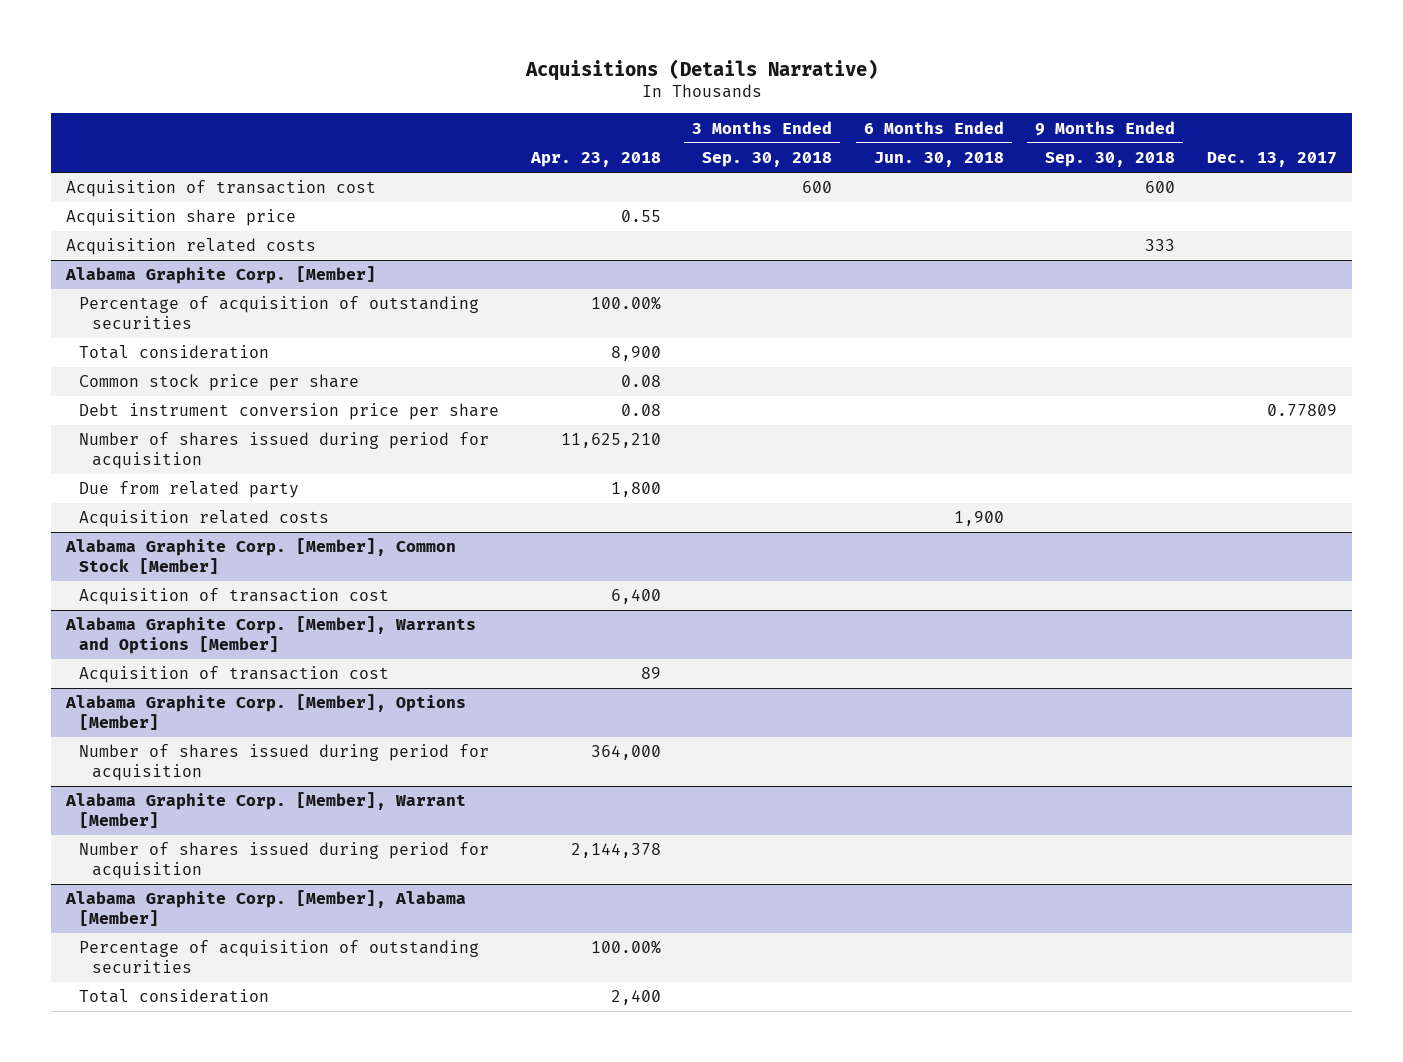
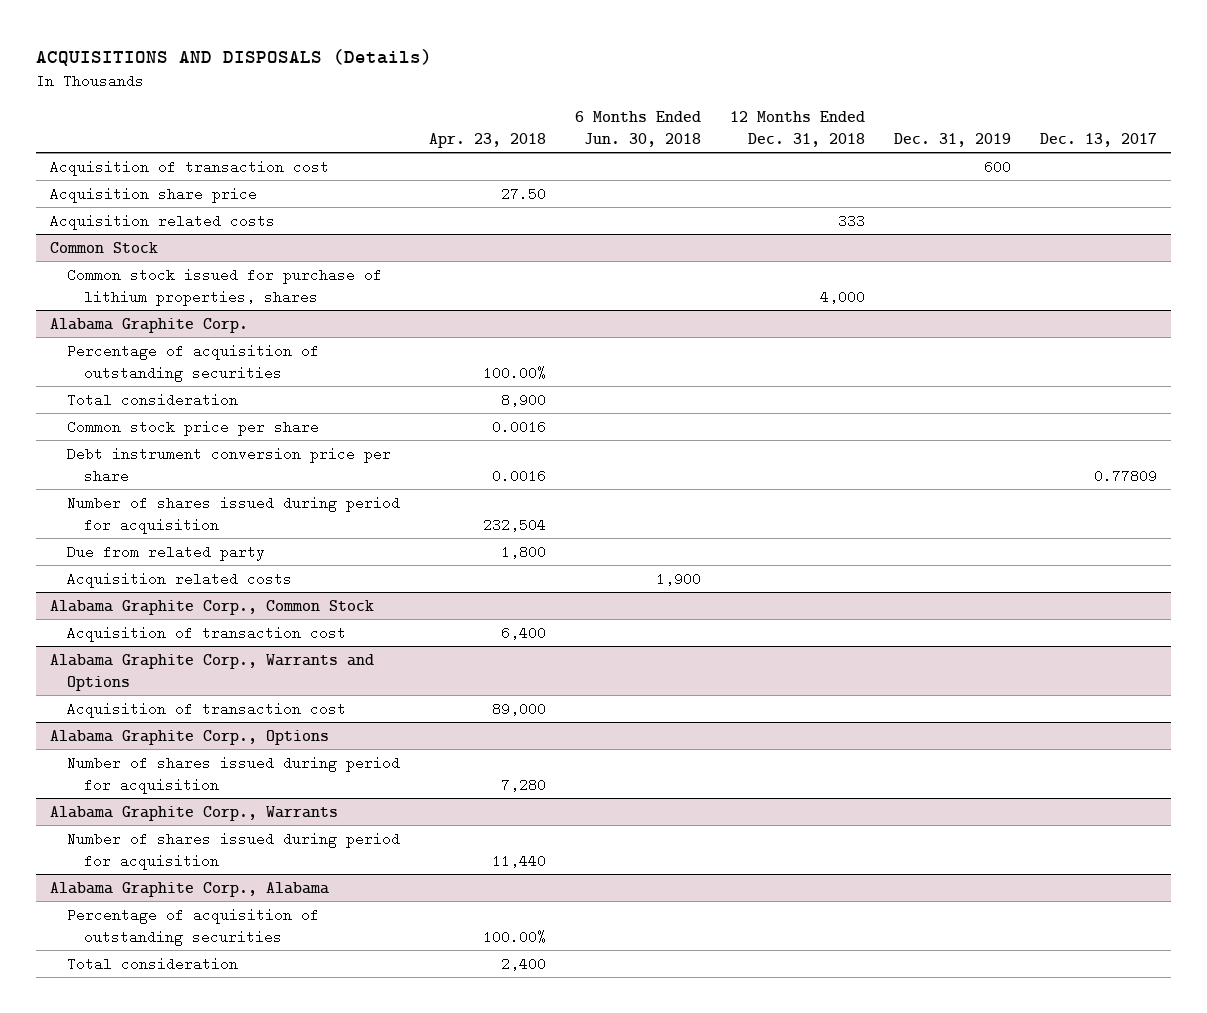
- Acquisitions (Details Narrative)
+ ACQUISITIONS AND DISPOSALS (Details)
- | Apr. 23, 2018 | 3 Months Ended Sep. 30, 2018 | 6 Months Ended Jun. 30, 2018 | 9 Months Ended Sep. 30, 2018 | Dec. 13, 2017
+ | Apr. 23, 2018 | 6 Months Ended Jun. 30, 2018 | 12 Months Ended Dec. 31, 2018 | Dec. 31, 2019 | Dec. 13, 2017
- Acquisition share price | 0.55 | | | |
+ Acquisition share price | 27.50 | | | |
- Alabama Graphite Corp. [Member]
+ Common Stock
+ Common stock issued for purchase of lithium properties, shares | | | 4,000 | |
+ Alabama Graphite Corp.
- Common stock price per share | 0.08 | | | |
- Debt instrument conversion price per share | 0.08 | | | | 0.77809
- Number of shares issued during period for acquisition | 11,625,210 | | | |
+ Common stock price per share | 0.0016 | | | |
+ Debt instrument conversion price per share | 0.0016 | | | | 0.77809
+ Number of shares issued during period for acquisition | 232,504 | | | |
- Alabama Graphite Corp. [Member], Common Stock [Member]
+ Alabama Graphite Corp., Common Stock
- Alabama Graphite Corp. [Member], Warrants and Options [Member]
- Acquisition of transaction cost | 89 | | | |
- Alabama Graphite Corp. [Member], Options [Member]
- Number of shares issued during period for acquisition | 364,000 | | | |
- Alabama Graphite Corp. [Member], Warrant [Member]
- Number of shares issued during period for acquisition | 2,144,378 | | | |
- Alabama Graphite Corp. [Member], Alabama [Member]
+ Alabama Graphite Corp., Warrants and Options
+ Acquisition of transaction cost | 89,000 | | | |
+ Alabama Graphite Corp., Options
+ Number of shares issued during period for acquisition | 7,280 | | | |
+ Alabama Graphite Corp., Warrants
+ Number of shares issued during period for acquisition | 11,440 | | | |
+ Alabama Graphite Corp., Alabama

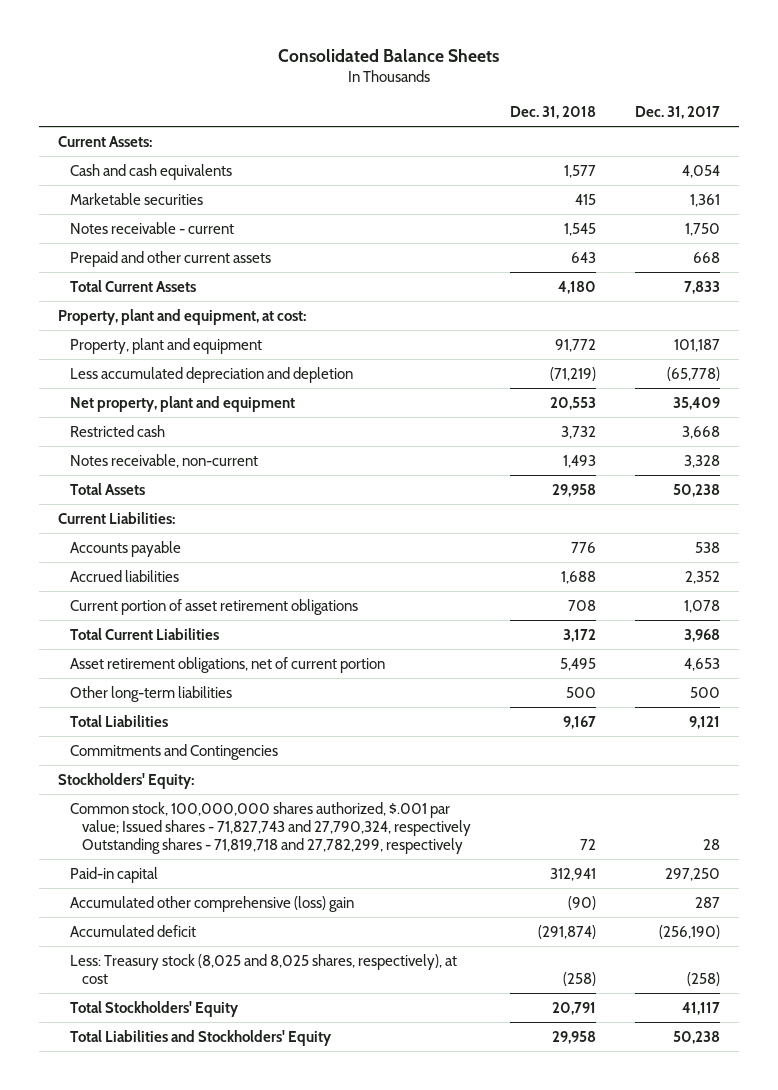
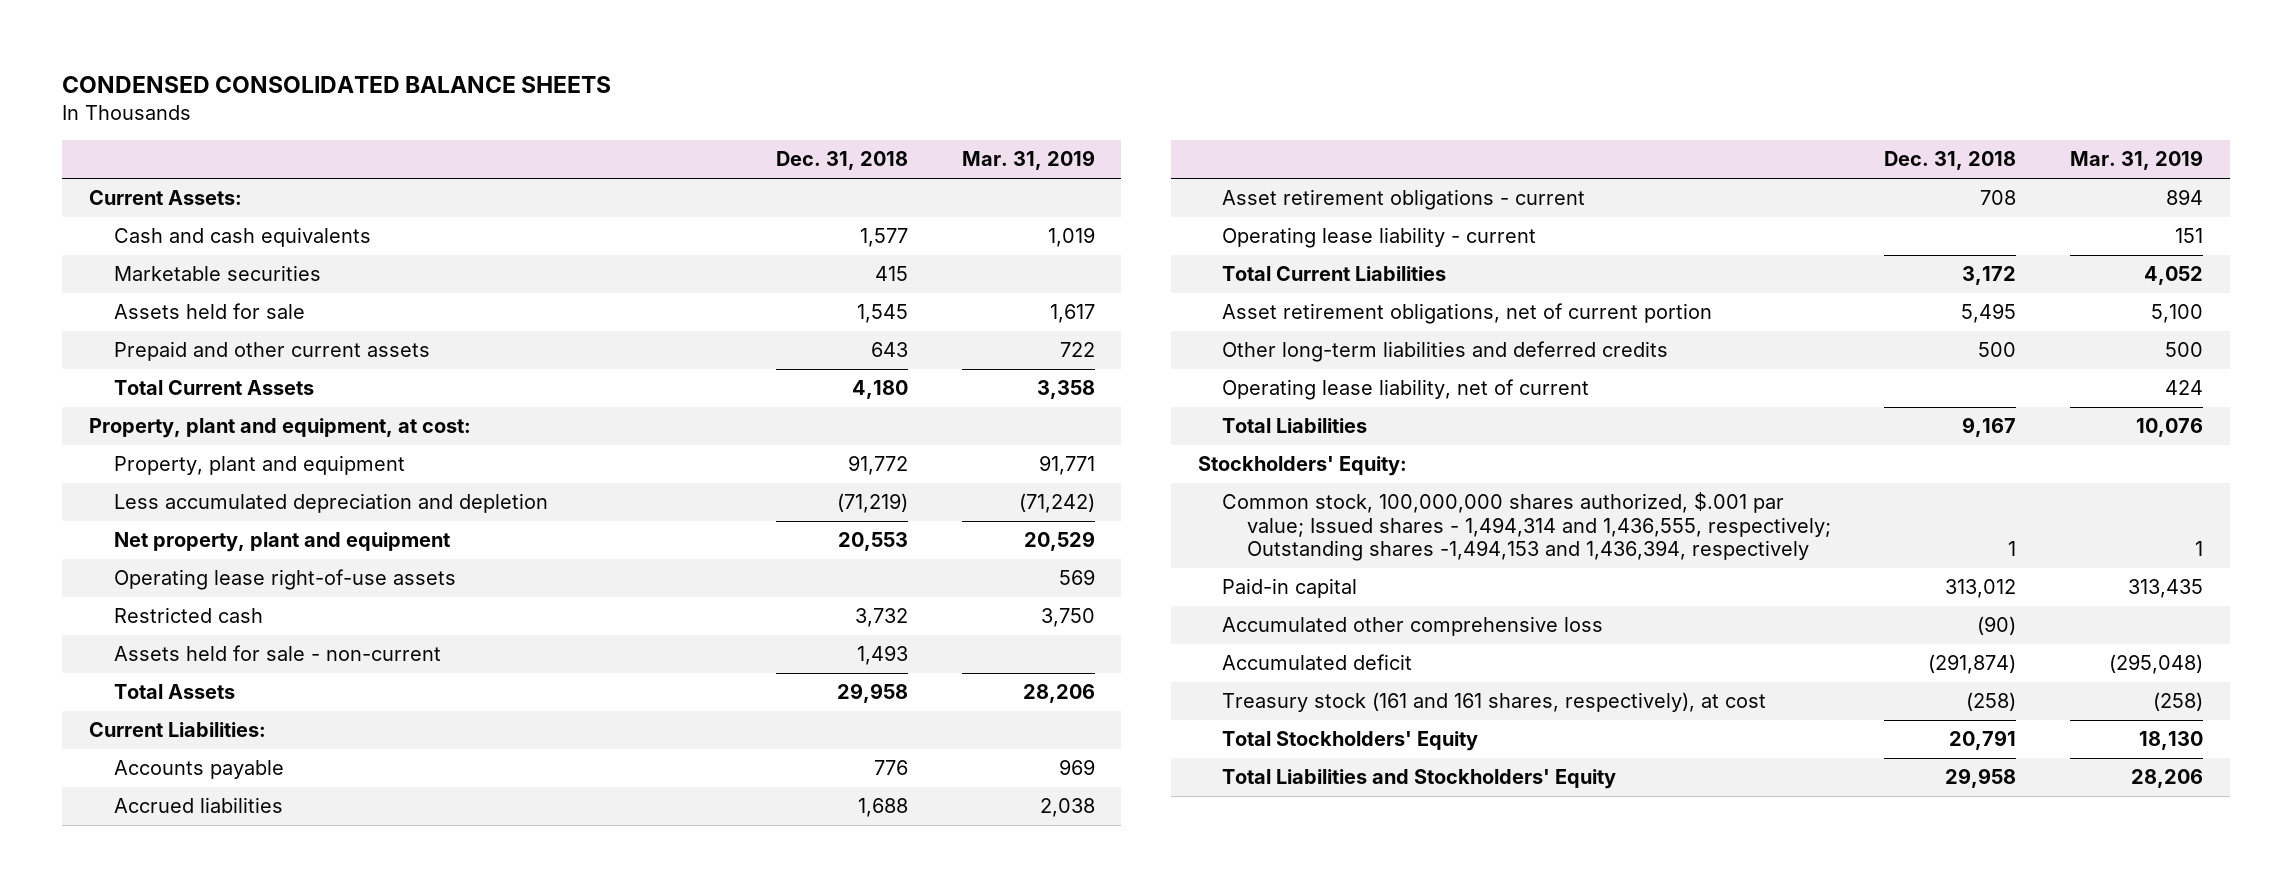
- Consolidated Balance Sheets
+ CONDENSED CONSOLIDATED BALANCE SHEETS
- | Dec. 31, 2018 | Dec. 31, 2017
+ | Dec. 31, 2018 | Mar. 31, 2019
- Notes receivable - current | 1,545 | 1,750
+ Assets held for sale | 1,545 | 1,617
+ Operating lease right-of-use assets | | 569
- Notes receivable, non-current | 1,493 | 3,328
+ Assets held for sale - non-current | 1,493 |
- Current portion of asset retirement obligations | 708 | 1,078
+ Asset retirement obligations - current | 708 | 894
+ Operating lease liability - current | | 151
- Other long-term liabilities | 500 | 500
+ Other long-term liabilities and deferred credits | 500 | 500
+ Operating lease liability, net of current | | 424
- Commitments and Contingencies
- Common stock, 100,000,000 shares authorized, $.001 par value; Issued shares - 71,827,743 and 27,790,324, respectively Outstanding shares - 71,819,718 and 27,782,299, respectively | 72 | 28
- Paid-in capital | 312,941 | 297,250
- Accumulated other comprehensive (loss) gain | (90) | 287
+ Common stock, 100,000,000 shares authorized, $.001 par value; Issued shares - 1,494,314 and 1,436,555, respectively; Outstanding shares -1,494,153 and 1,436,394, respectively | 1 | 1
+ Paid-in capital | 313,012 | 313,435
+ Accumulated other comprehensive loss | (90) |
- Less: Treasury stock (8,025 and 8,025 shares, respectively), at cost | (258) | (258)
+ Treasury stock (161 and 161 shares, respectively), at cost | (258) | (258)

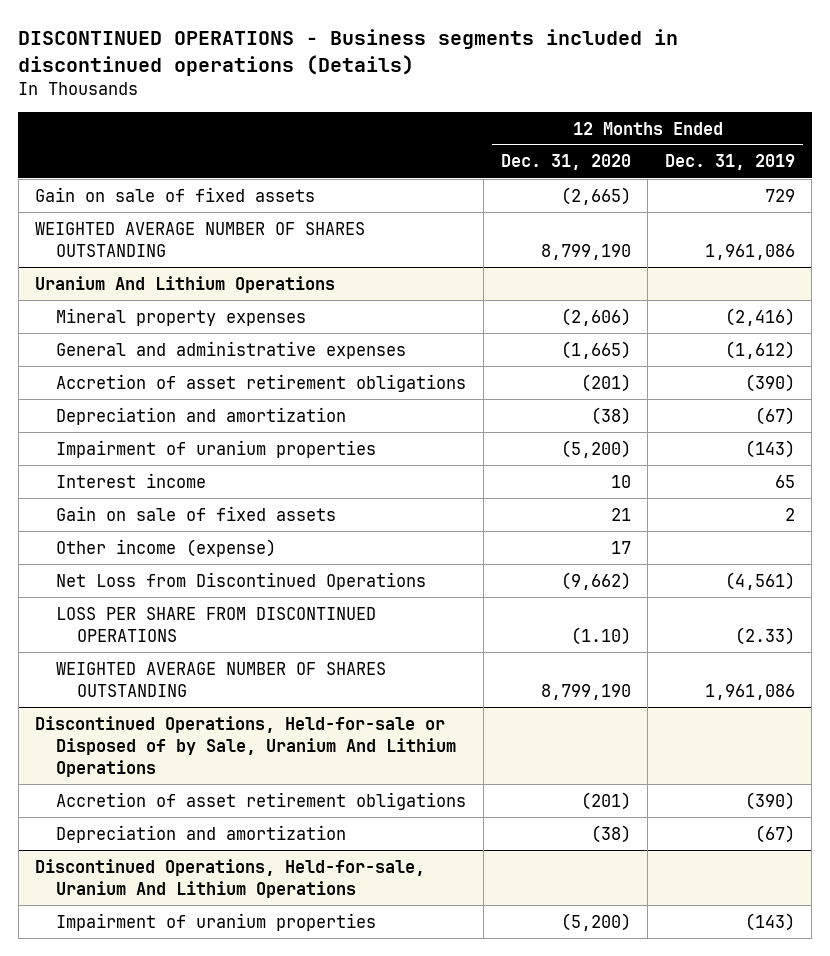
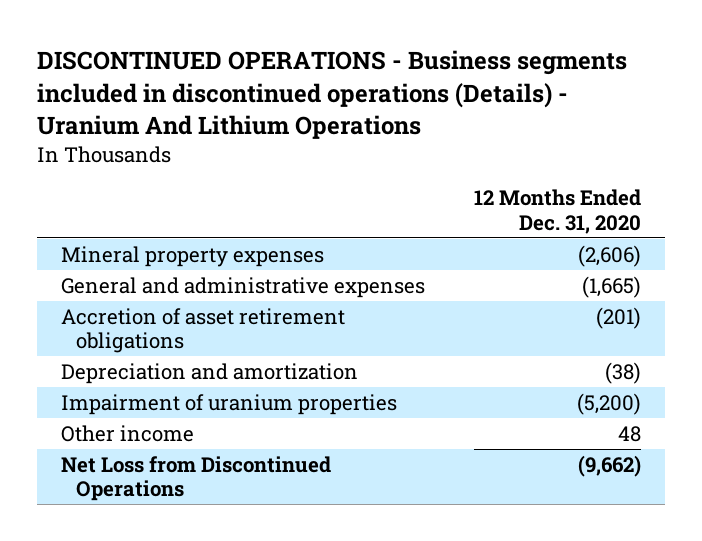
- DISCONTINUED OPERATIONS - Business segments included in discontinued operations (Details)
+ DISCONTINUED OPERATIONS - Business segments included in discontinued operations (Details) - Uranium And Lithium Operations
- | 12 Months Ended Dec. 31, 2020 | 12 Months Ended Dec. 31, 2019
+ | 12 Months Ended Dec. 31, 2020
- Gain on sale of fixed assets | (2,665) | 729
- WEIGHTED AVERAGE NUMBER OF SHARES OUTSTANDING | 8,799,190 | 1,961,086
- Uranium And Lithium Operations
- Interest income | 10 | 65
- Gain on sale of fixed assets | 21 | 2
- Other income (expense) | 17 |
+ Other income | 48
- LOSS PER SHARE FROM DISCONTINUED OPERATIONS | (1.10) | (2.33)
- WEIGHTED AVERAGE NUMBER OF SHARES OUTSTANDING | 8,799,190 | 1,961,086
- Discontinued Operations, Held-for-sale or Disposed of by Sale, Uranium And Lithium Operations
- Accretion of asset retirement obligations | (201) | (390)
- Depreciation and amortization | (38) | (67)
- Discontinued Operations, Held-for-sale, Uranium And Lithium Operations
- Impairment of uranium properties | (5,200) | (143)

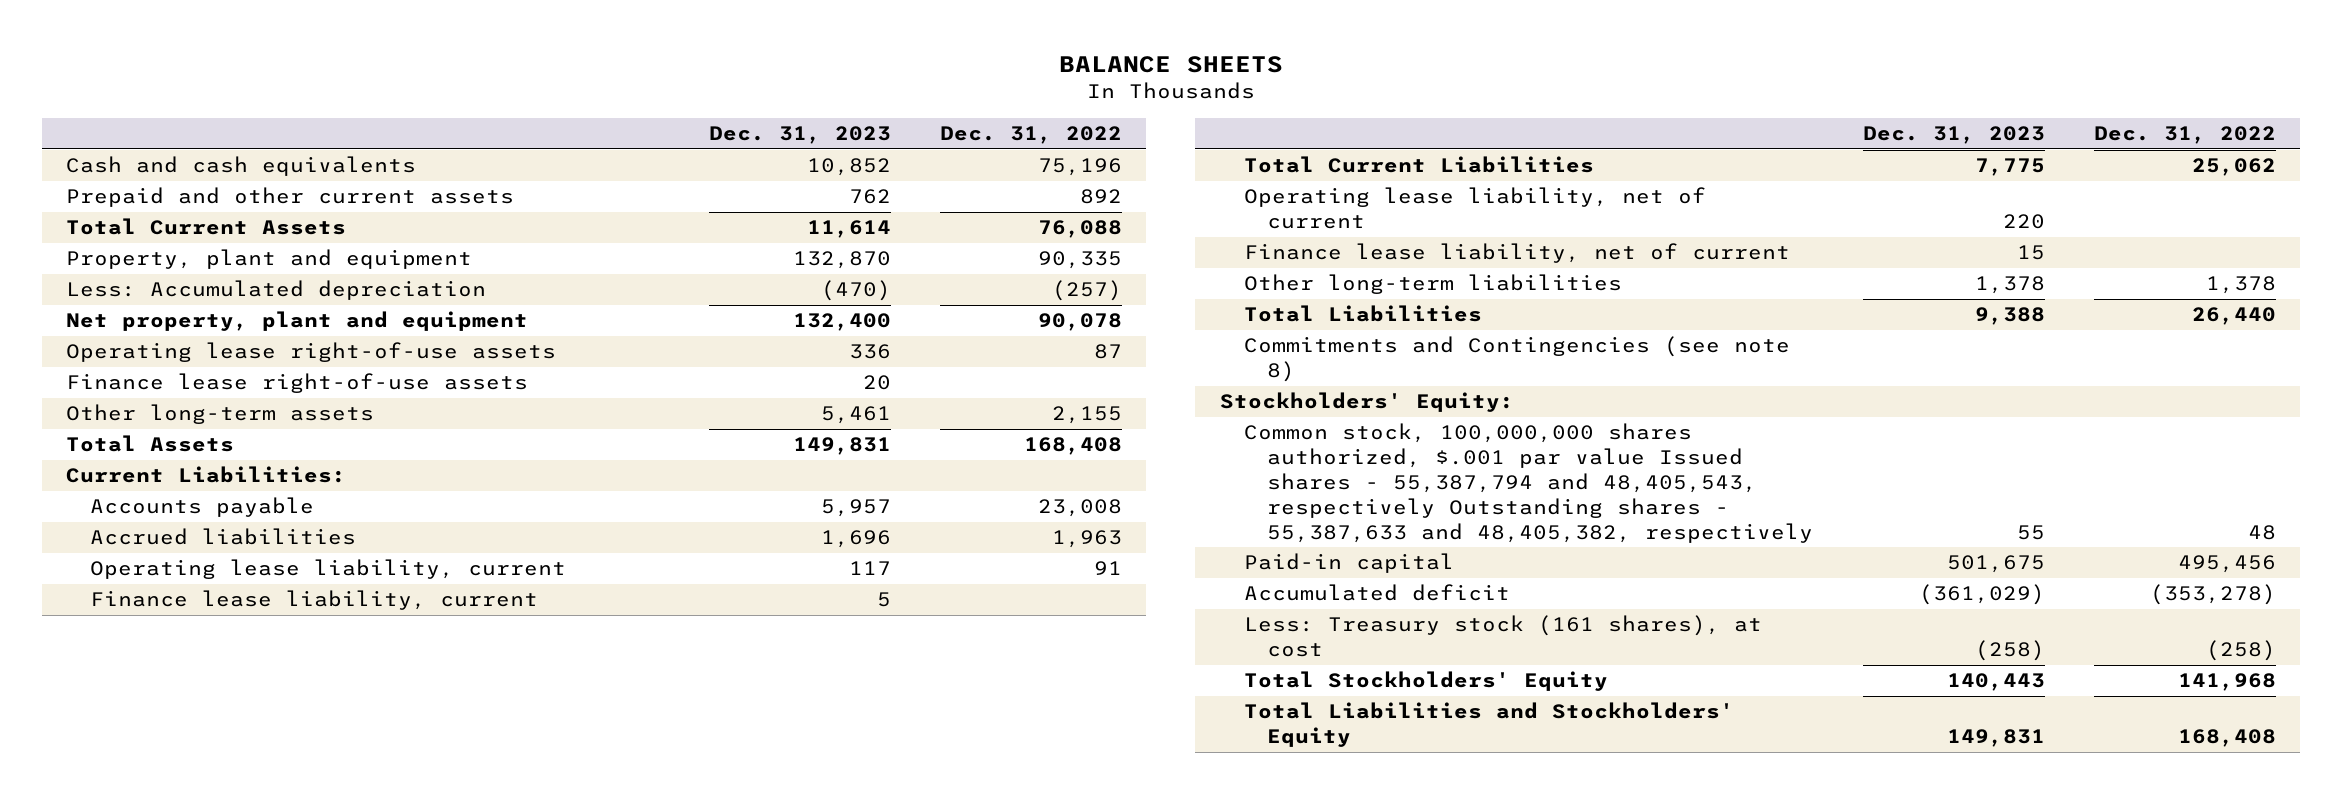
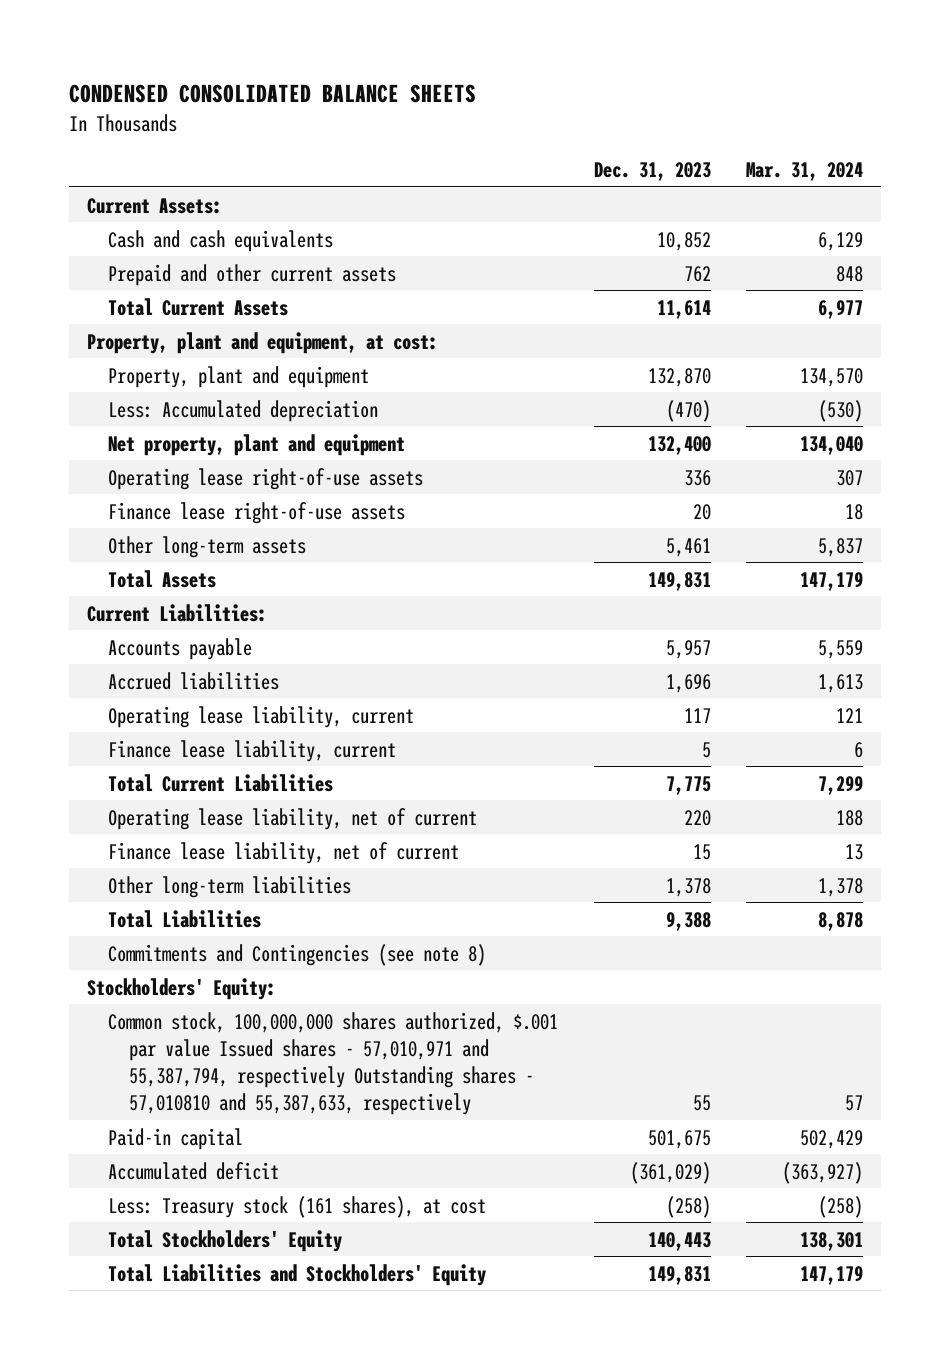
- BALANCE SHEETS
+ CONDENSED CONSOLIDATED BALANCE SHEETS
- | Dec. 31, 2023 | Dec. 31, 2022
+ | Dec. 31, 2023 | Mar. 31, 2024
+ Current Assets:
+ Property, plant and equipment, at cost:
- Common stock, 100,000,000 shares authorized, $.001 par value Issued shares - 55,387,794 and 48,405,543, respectively Outstanding shares - 55,387,633 and 48,405,382, respectively | 55 | 48
+ Common stock, 100,000,000 shares authorized, $.001 par value Issued shares - 57,010,971 and 55,387,794, respectively Outstanding shares - 57,010810 and 55,387,633, respectively | 55 | 57

